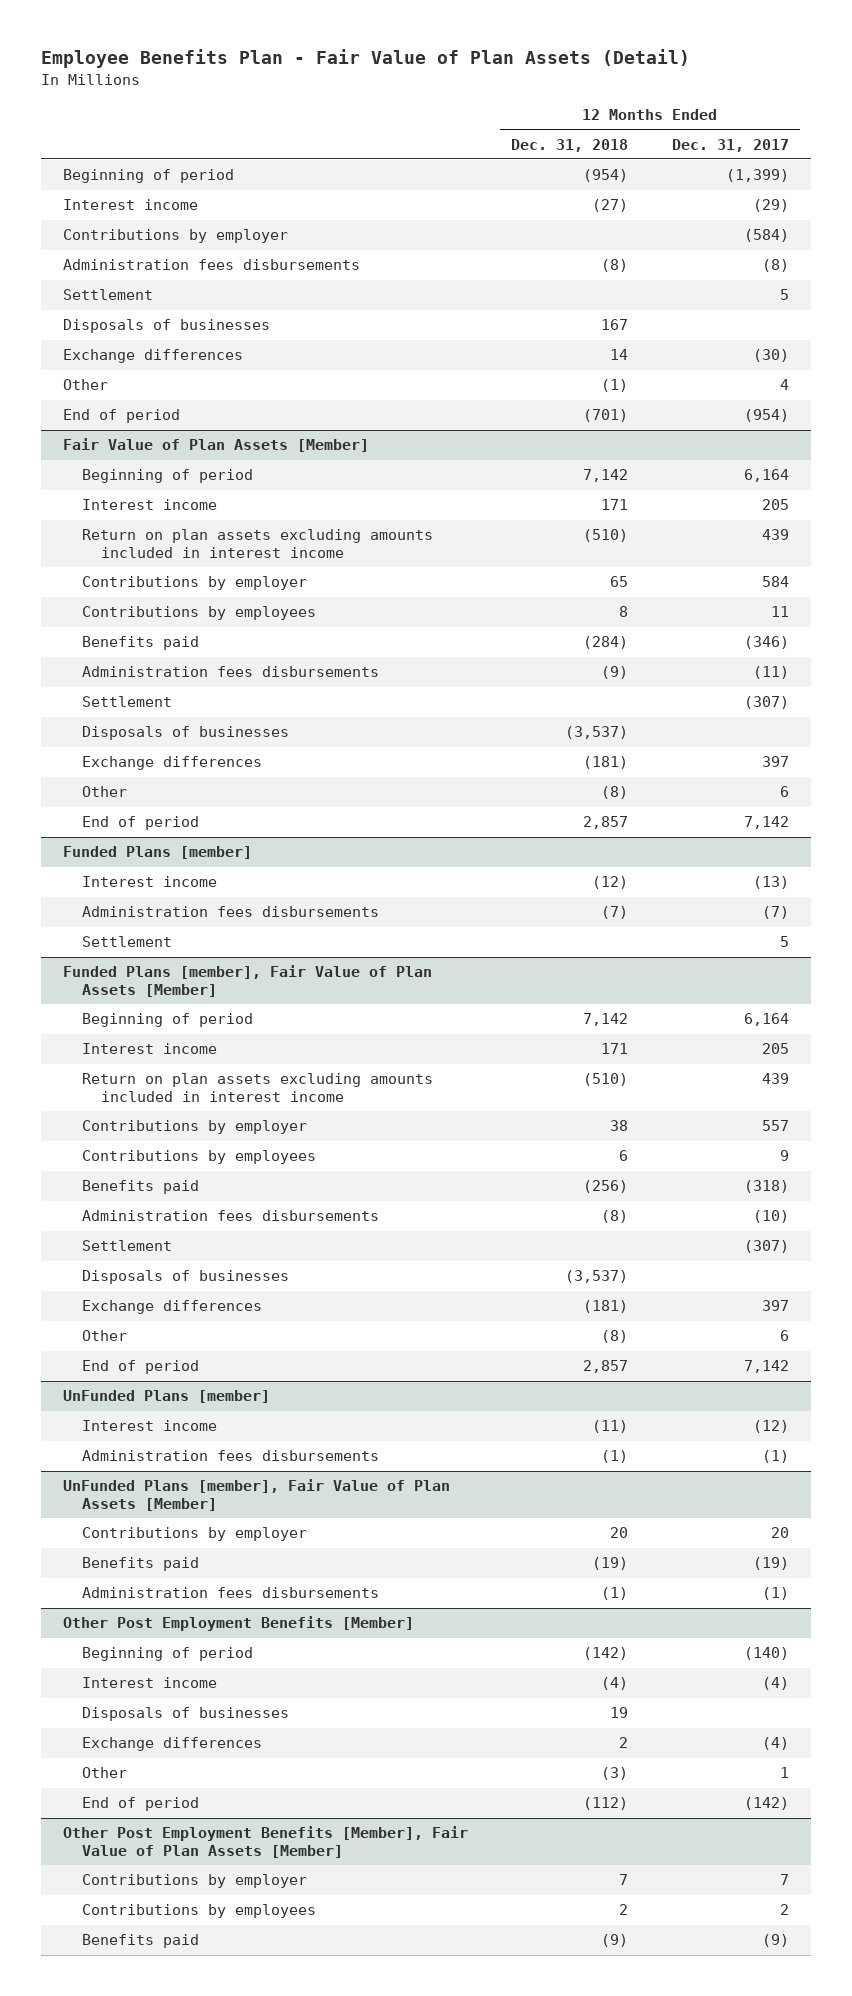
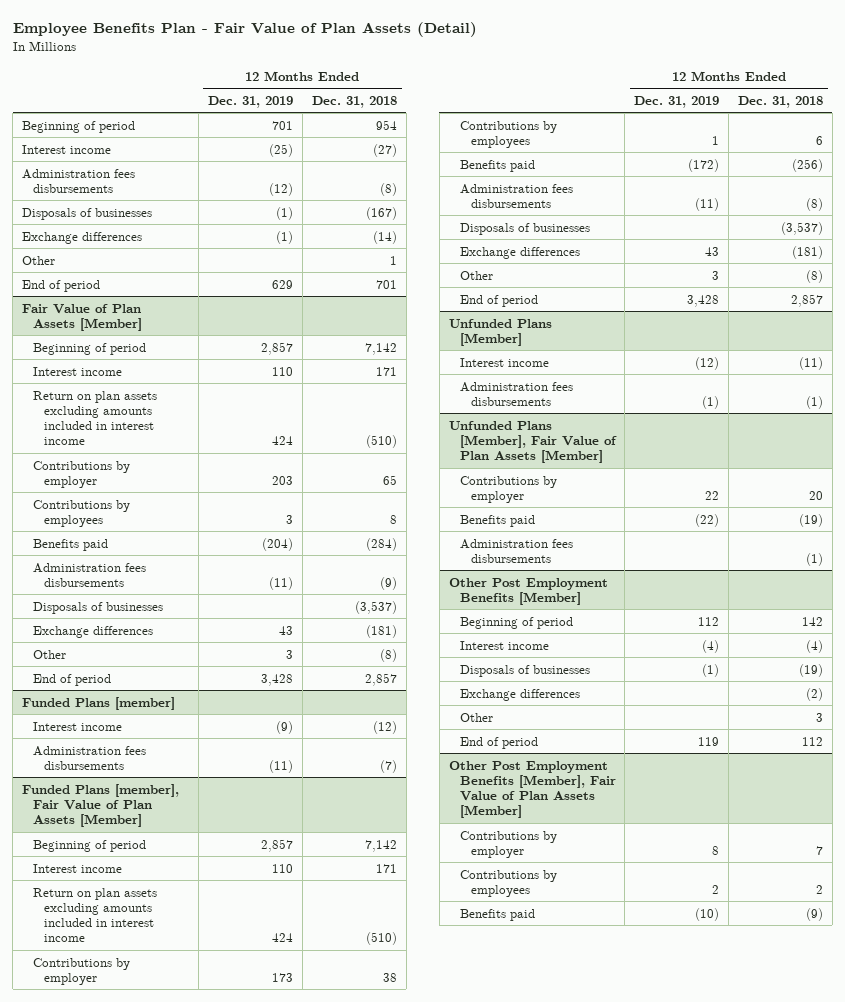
- | 12 Months Ended Dec. 31, 2018 | 12 Months Ended Dec. 31, 2017
+ | 12 Months Ended Dec. 31, 2019 | 12 Months Ended Dec. 31, 2018
- Beginning of period | (954) | (1,399)
+ Beginning of period | 701 | 954
- Contributions by employer | | (584)
- Settlement | | 5
- Disposals of businesses | 167 |
- Exchange differences | 14 | (30)
- Other | (1) | 4
- End of period | (701) | (954)
+ Disposals of businesses | (1) | (167)
+ Exchange differences | (1) | (14)
+ Other | | 1
+ End of period | 629 | 701
@ Fair Value of Plan Assets [Member]
- Settlement | | (307)
@ Funded Plans [member]
- Settlement | | 5
@ Funded Plans [member], Fair Value of Plan Assets [Member]
- Settlement | | (307)
- UnFunded Plans [member]
+ Unfunded Plans [Member]
- UnFunded Plans [member], Fair Value of Plan Assets [Member]
+ Unfunded Plans [Member], Fair Value of Plan Assets [Member]
@ Other Post Employment Benefits [Member]
- Beginning of period | (142) | (140)
+ Beginning of period | 112 | 142
- Disposals of businesses | 19 |
- Exchange differences | 2 | (4)
- Other | (3) | 1
- End of period | (112) | (142)
+ Disposals of businesses | (1) | (19)
+ Exchange differences | | (2)
+ Other | | 3
+ End of period | 119 | 112

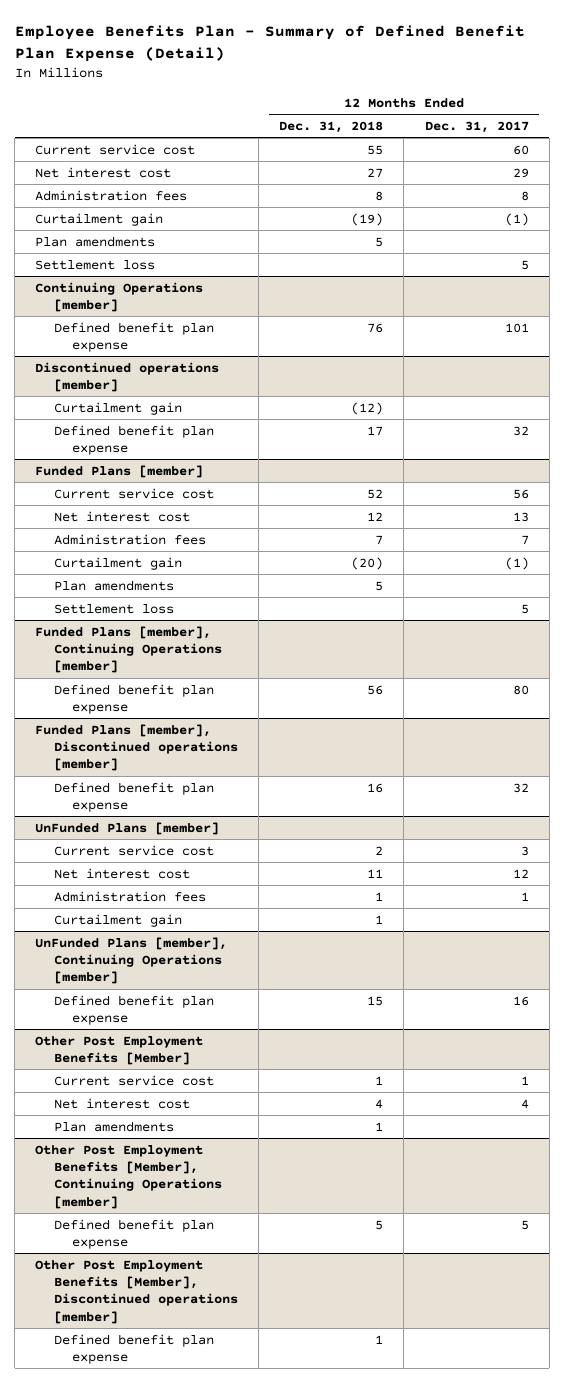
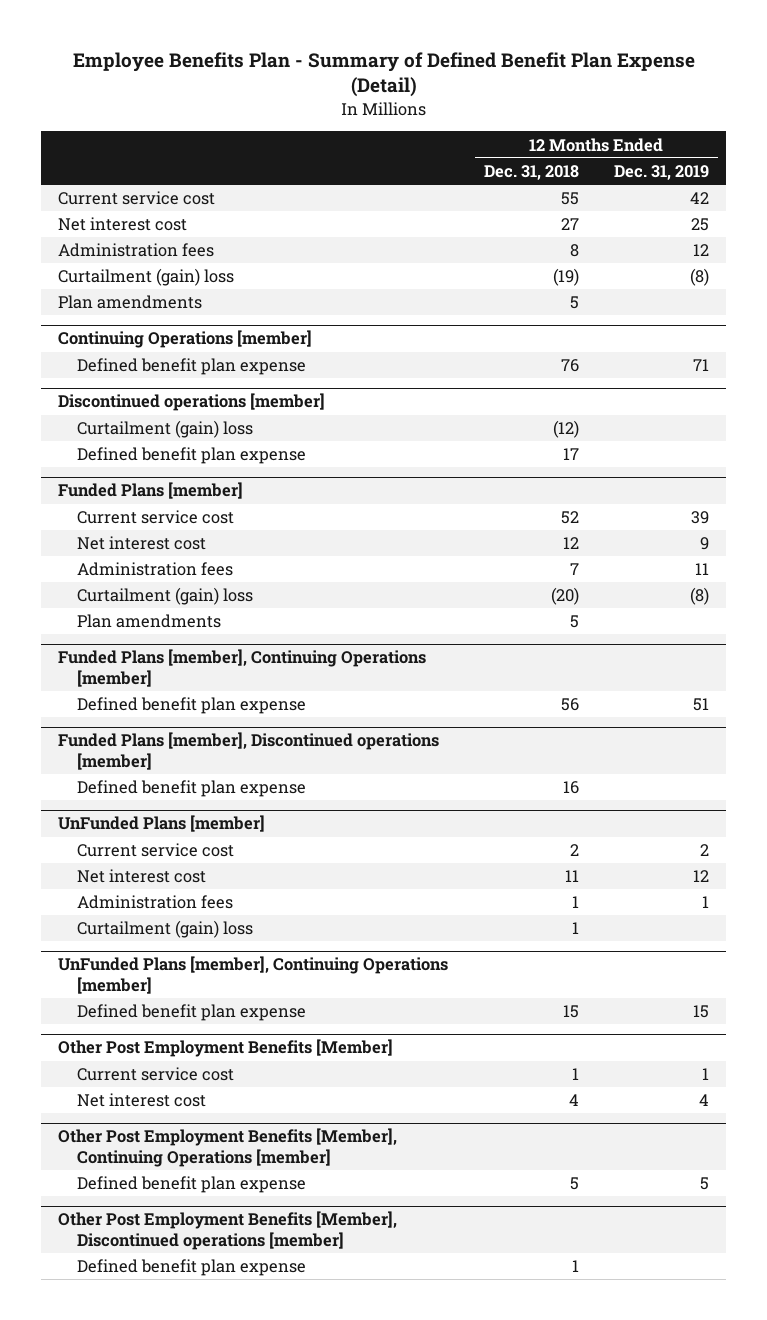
- | 12 Months Ended Dec. 31, 2018 | 12 Months Ended Dec. 31, 2017
+ | 12 Months Ended Dec. 31, 2018 | 12 Months Ended Dec. 31, 2019
- Curtailment gain | (19) | (1)
+ Curtailment (gain) loss | (19) | (8)
- Settlement loss | | 5
@ Discontinued operations [member]
- Curtailment gain | (12) |
+ Curtailment (gain) loss | (12) |
@ Funded Plans [member]
- Curtailment gain | (20) | (1)
+ Curtailment (gain) loss | (20) | (8)
- Settlement loss | | 5
@ UnFunded Plans [member]
- Curtailment gain | 1 |
+ Curtailment (gain) loss | 1 |
@ Other Post Employment Benefits [Member]
- Plan amendments | 1 |

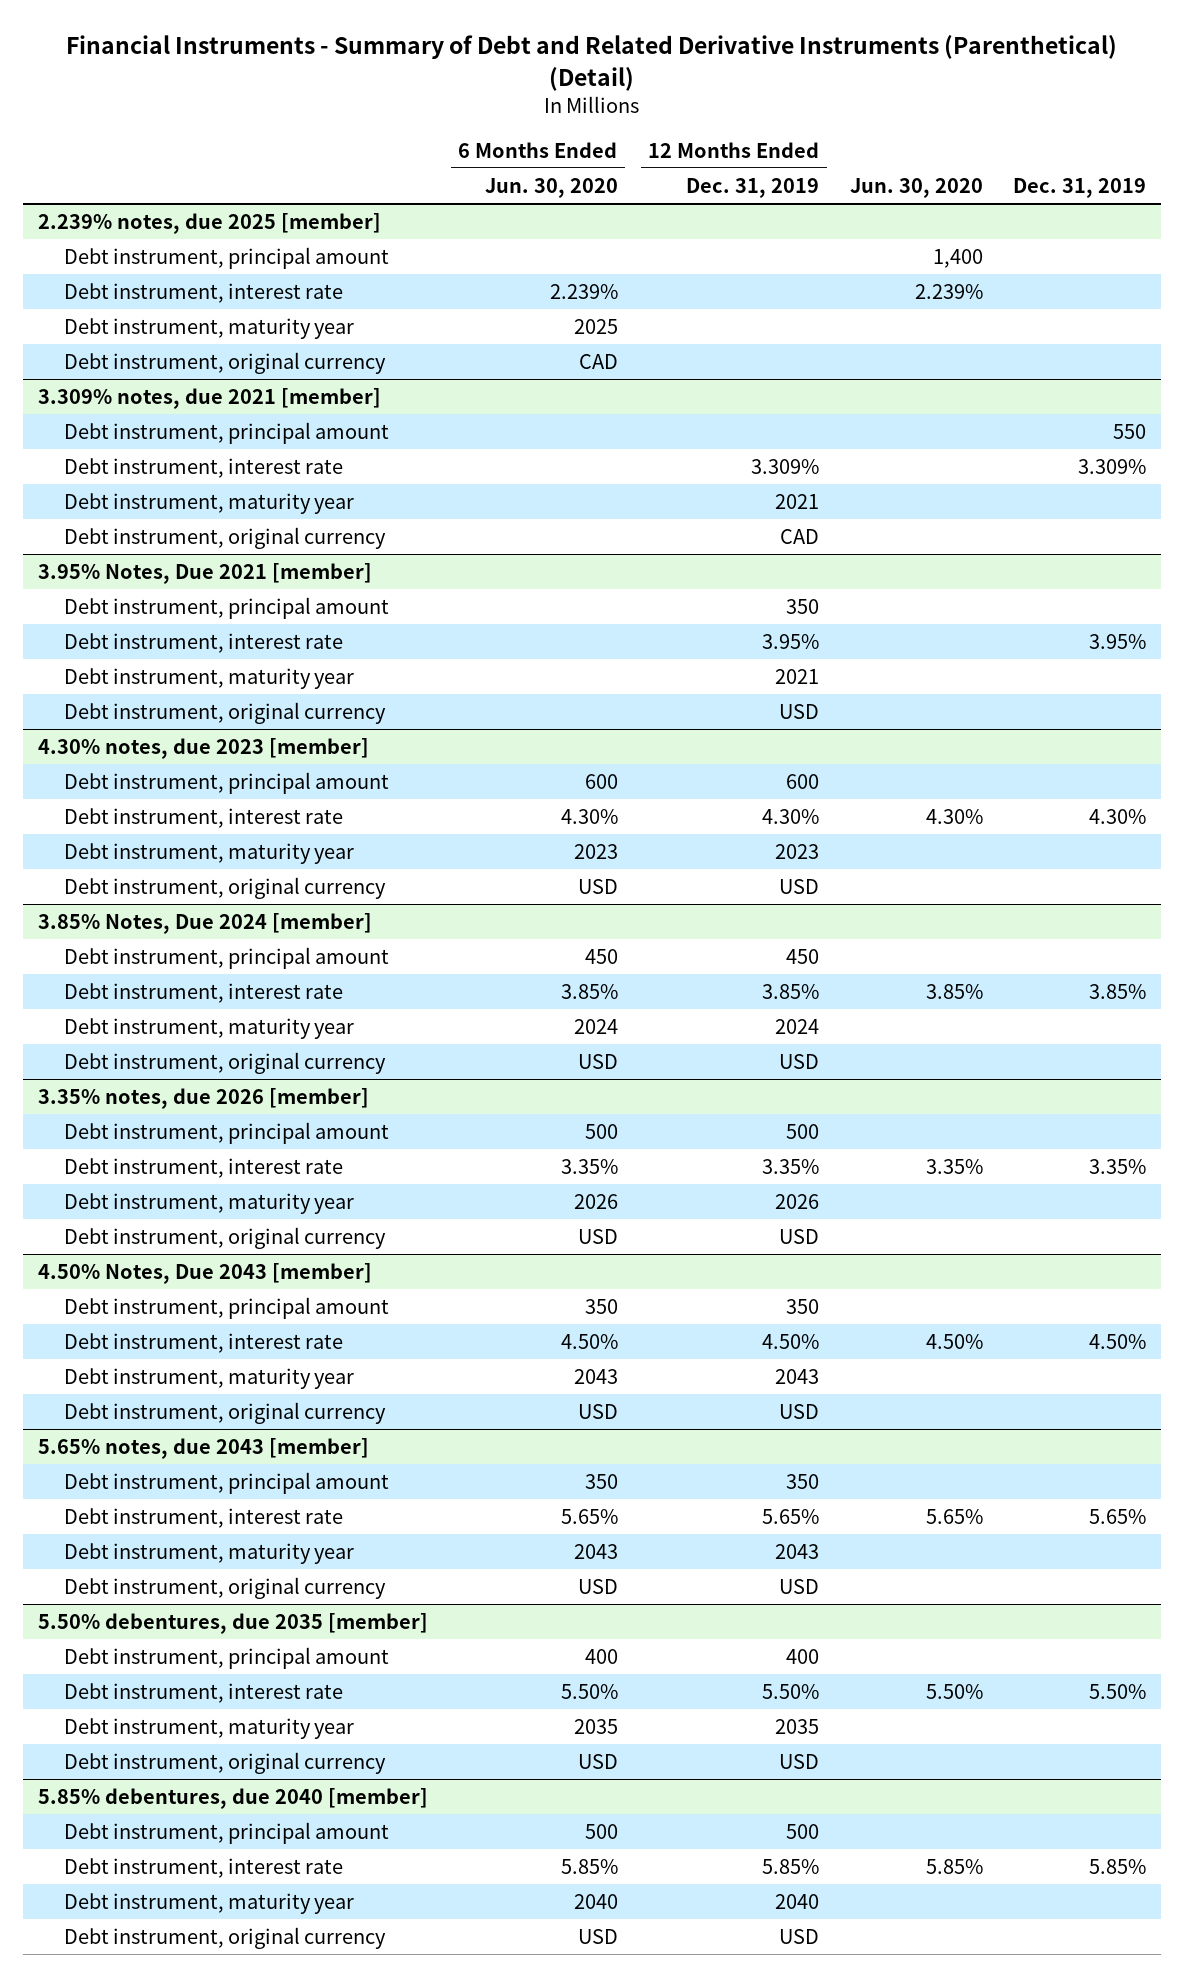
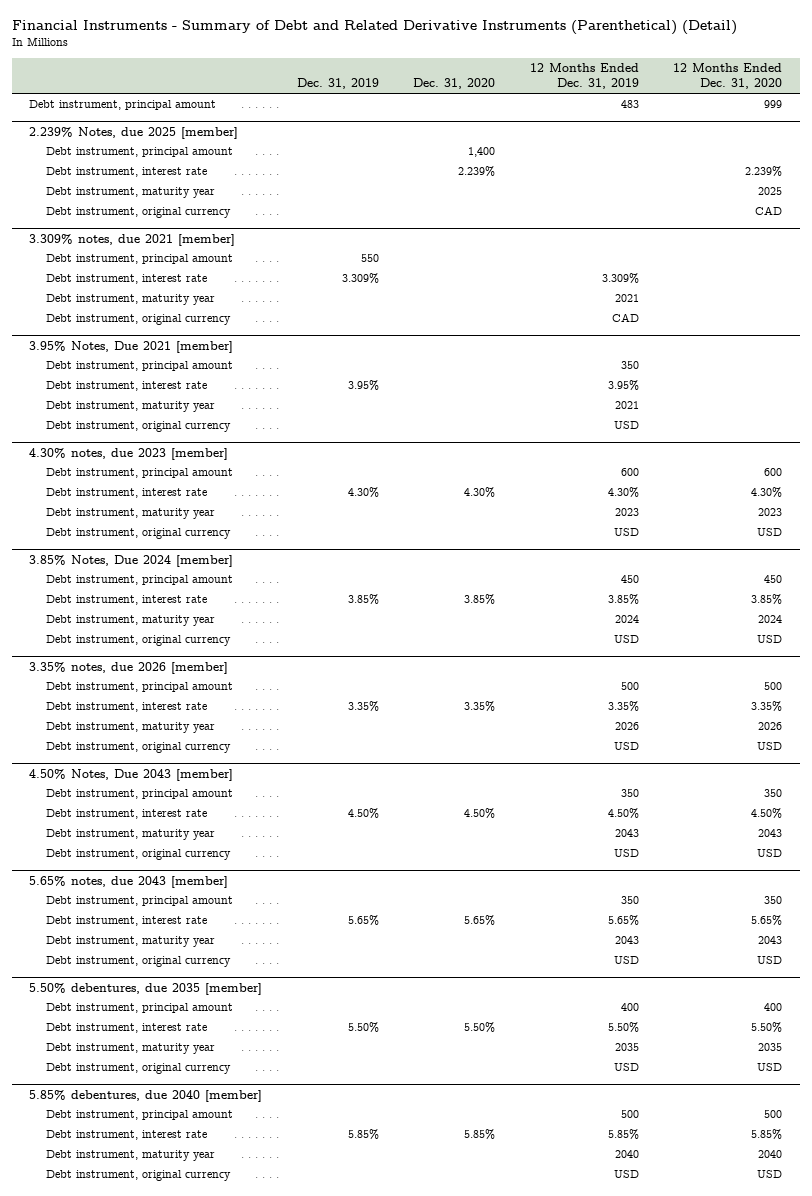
- | 6 Months Ended Jun. 30, 2020 | 12 Months Ended Dec. 31, 2019 | Jun. 30, 2020 | Dec. 31, 2019
+ | Dec. 31, 2019 | Dec. 31, 2020 | 12 Months Ended Dec. 31, 2019 | 12 Months Ended Dec. 31, 2020
- 2.239% notes, due 2025 [member]
+ Debt instrument, principal amount | | | 483 | 999
+ 2.239% Notes, due 2025 [member]

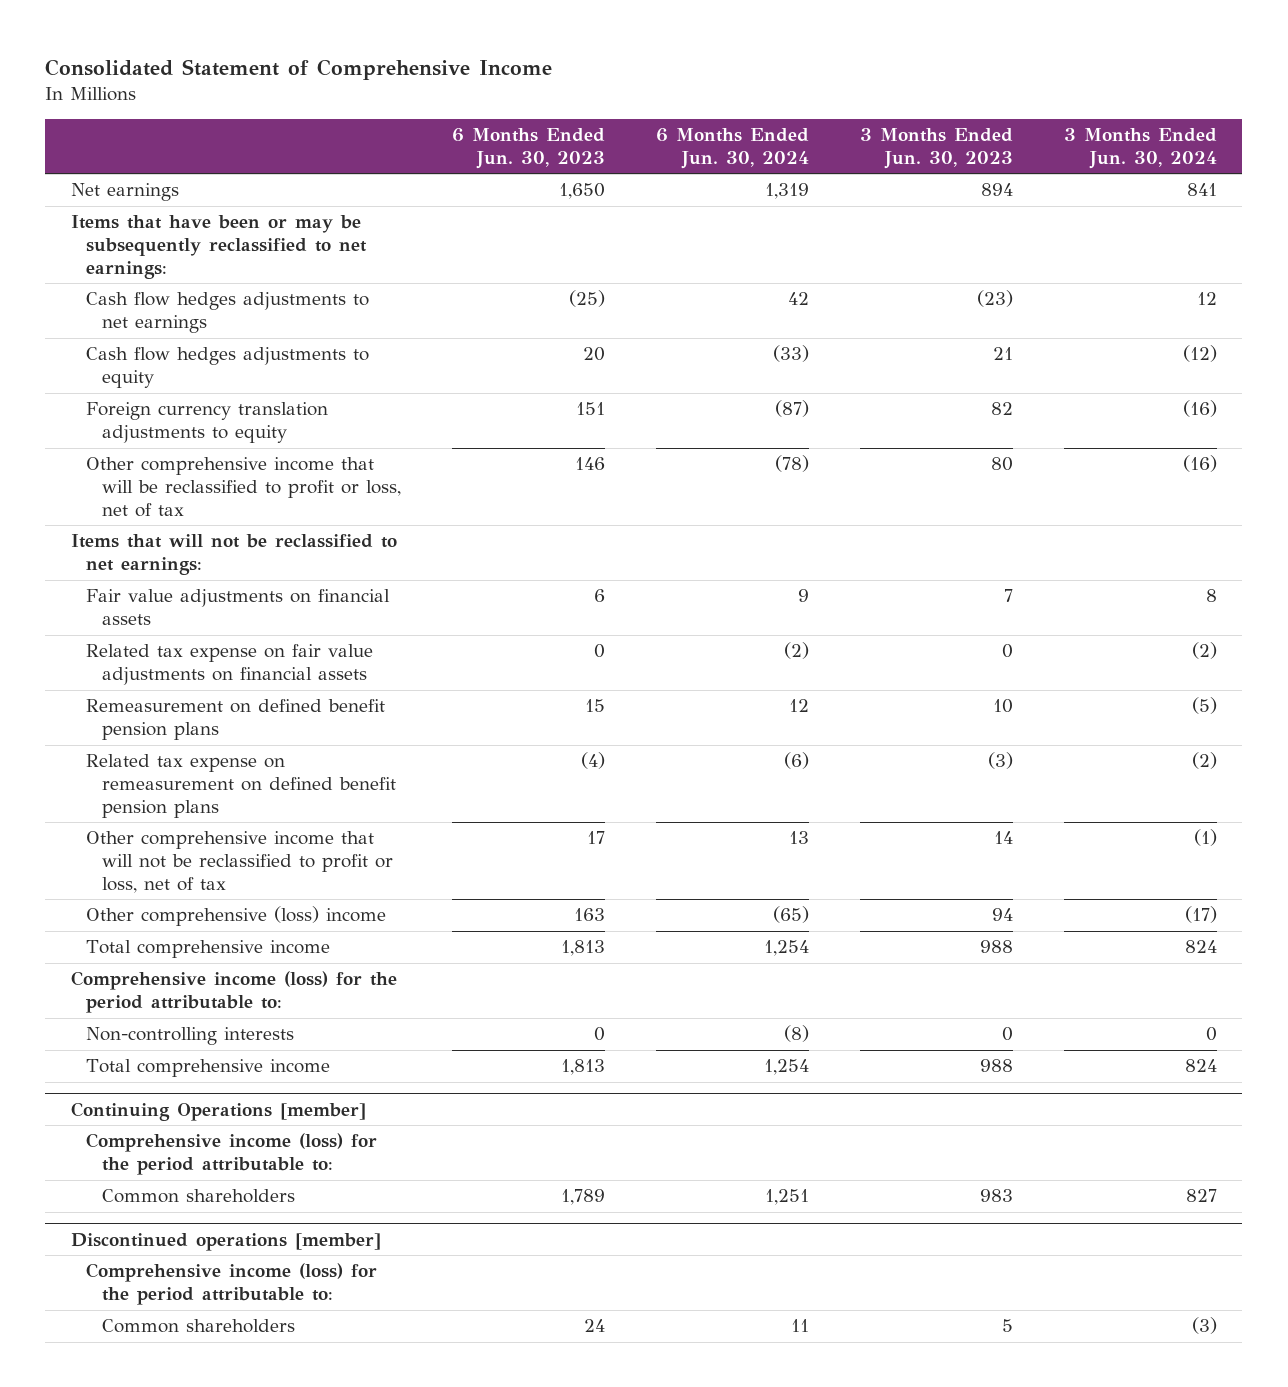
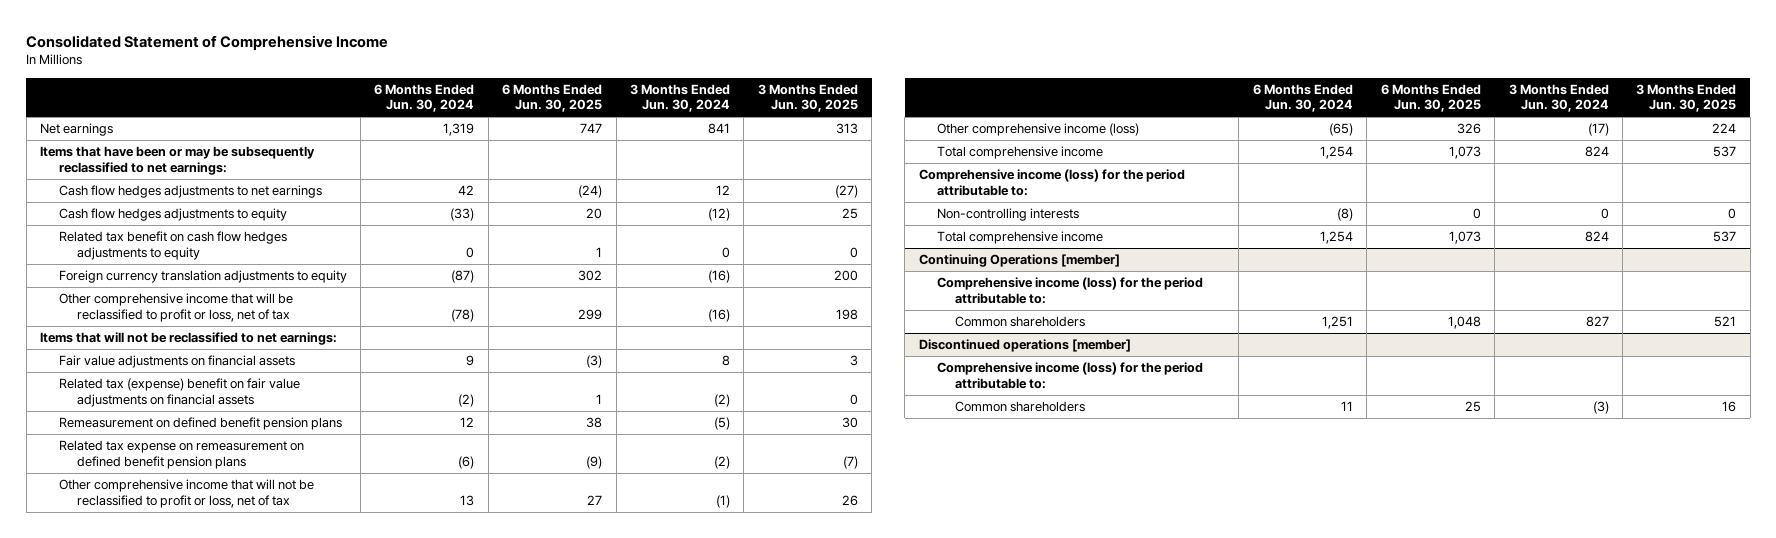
- | 6 Months Ended Jun. 30, 2023 | 6 Months Ended Jun. 30, 2024 | 3 Months Ended Jun. 30, 2023 | 3 Months Ended Jun. 30, 2024
+ | 6 Months Ended Jun. 30, 2024 | 6 Months Ended Jun. 30, 2025 | 3 Months Ended Jun. 30, 2024 | 3 Months Ended Jun. 30, 2025
+ Related tax benefit on cash flow hedges adjustments to equity | 0 | 1 | 0 | 0
- Related tax expense on fair value adjustments on financial assets | 0 | (2) | 0 | (2)
+ Related tax (expense) benefit on fair value adjustments on financial assets | (2) | 1 | (2) | 0
- Other comprehensive (loss) income | 163 | (65) | 94 | (17)
+ Other comprehensive income (loss) | (65) | 326 | (17) | 224

